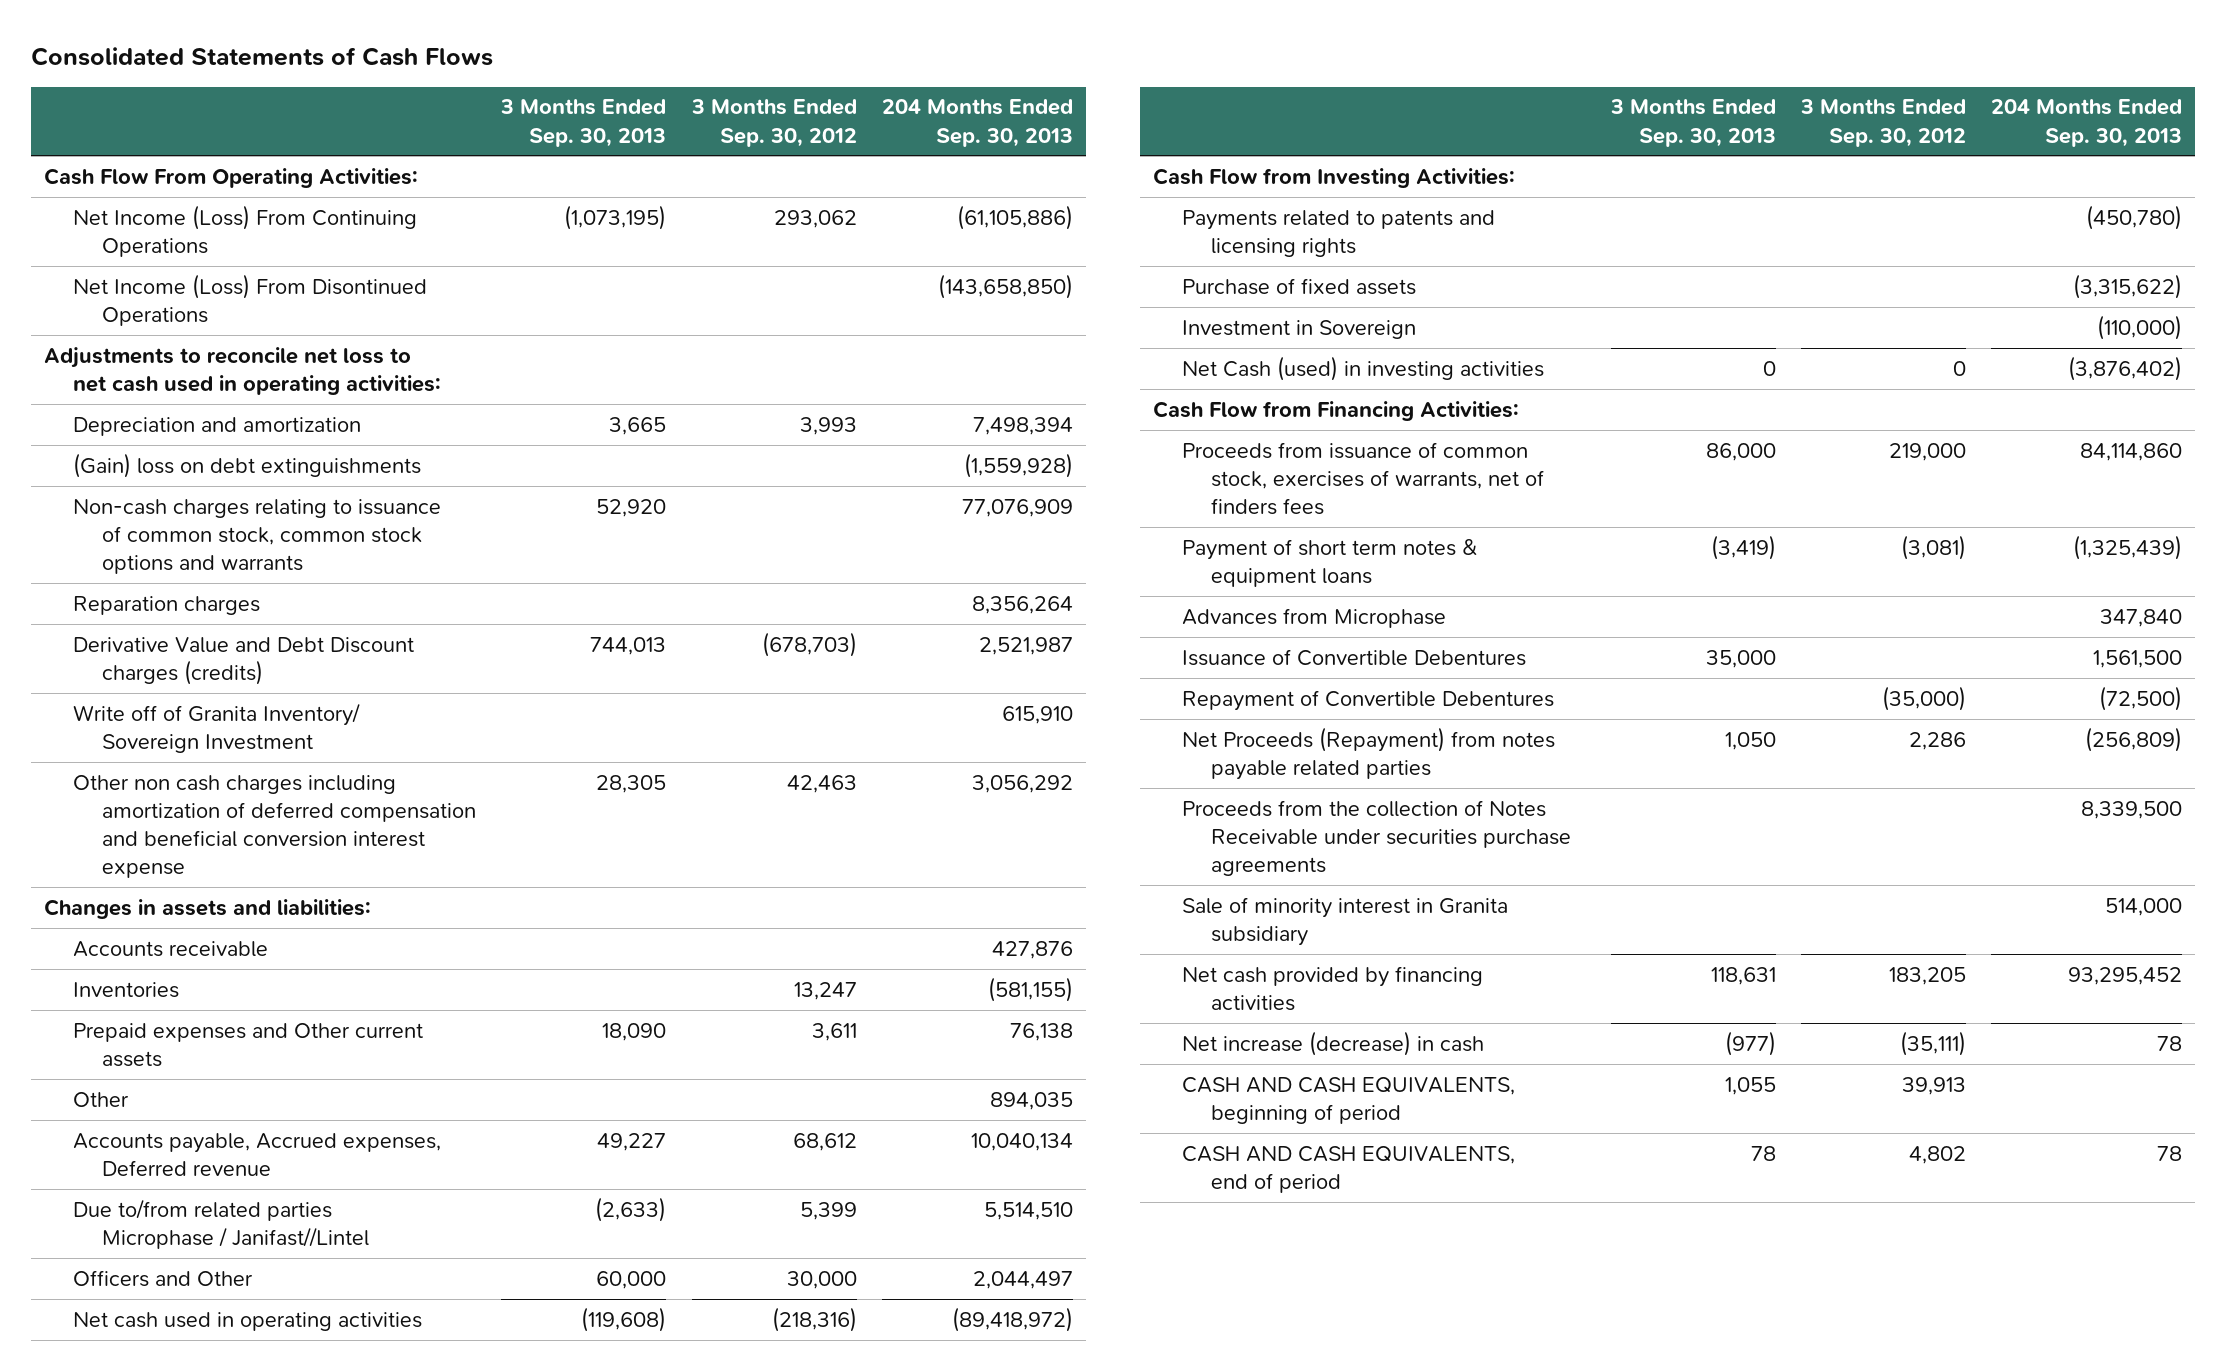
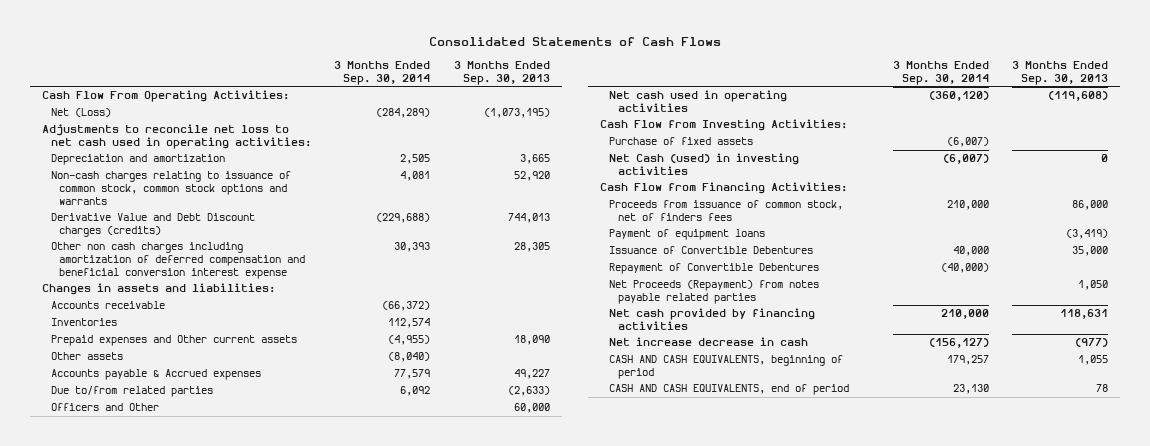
- | 3 Months Ended Sep. 30, 2013 | 3 Months Ended Sep. 30, 2012 | 204 Months Ended Sep. 30, 2013
+ | 3 Months Ended Sep. 30, 2014 | 3 Months Ended Sep. 30, 2013
- Net Income (Loss) From Continuing Operations | (1,073,195) | 293,062 | (61,105,886)
- Net Income (Loss) From Disontinued Operations | | | (143,658,850)
+ Net (Loss) | (284,289) | (1,073,195)
- (Gain) loss on debt extinguishments | | | (1,559,928)
- Reparation charges | | | 8,356,264
- Write off of Granita Inventory/ Sovereign Investment | | | 615,910
- Other | | | 894,035
- Accounts payable, Accrued expenses, Deferred revenue | 49,227 | 68,612 | 10,040,134
- Due to/from related parties Microphase / Janifast//Lintel | (2,633) | 5,399 | 5,514,510
+ Other assets | (8,040) |
+ Accounts payable & Accrued expenses | 77,579 | 49,227
+ Due to/from related parties | 6,092 | (2,633)
- Payments related to patents and licensing rights | | | (450,780)
- Investment in Sovereign | | | (110,000)
- Proceeds from issuance of common stock, exercises of warrants, net of finders fees | 86,000 | 219,000 | 84,114,860
- Payment of short term notes & equipment loans | (3,419) | (3,081) | (1,325,439)
- Advances from Microphase | | | 347,840
+ Proceeds from issuance of common stock, net of finders fees | 210,000 | 86,000
+ Payment of equipment loans | | (3,419)
- Proceeds from the collection of Notes Receivable under securities purchase agreements | | | 8,339,500
- Sale of minority interest in Granita subsidiary | | | 514,000
- Net increase (decrease) in cash | (977) | (35,111) | 78
+ Net increase decrease in cash | (156,127) | (977)

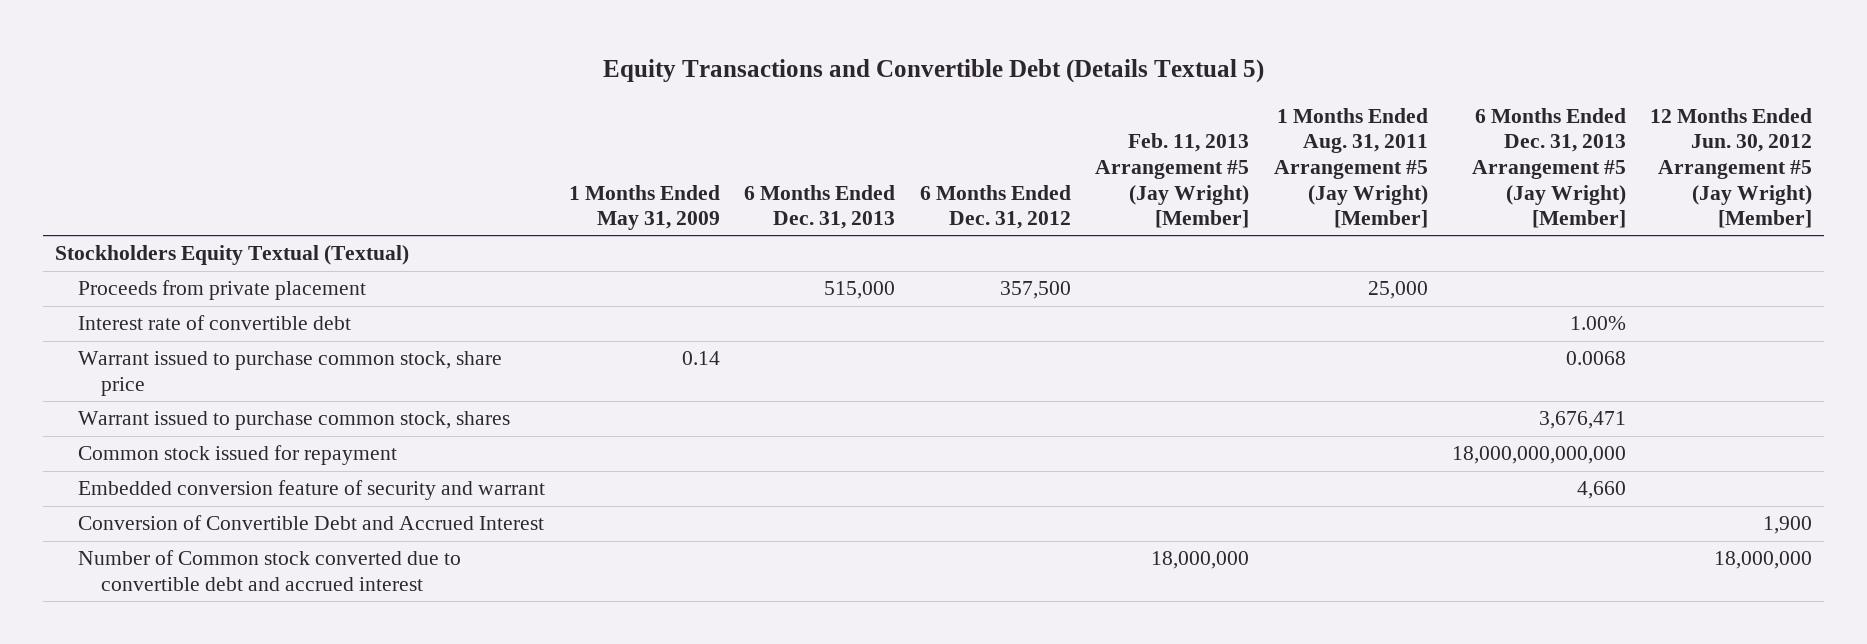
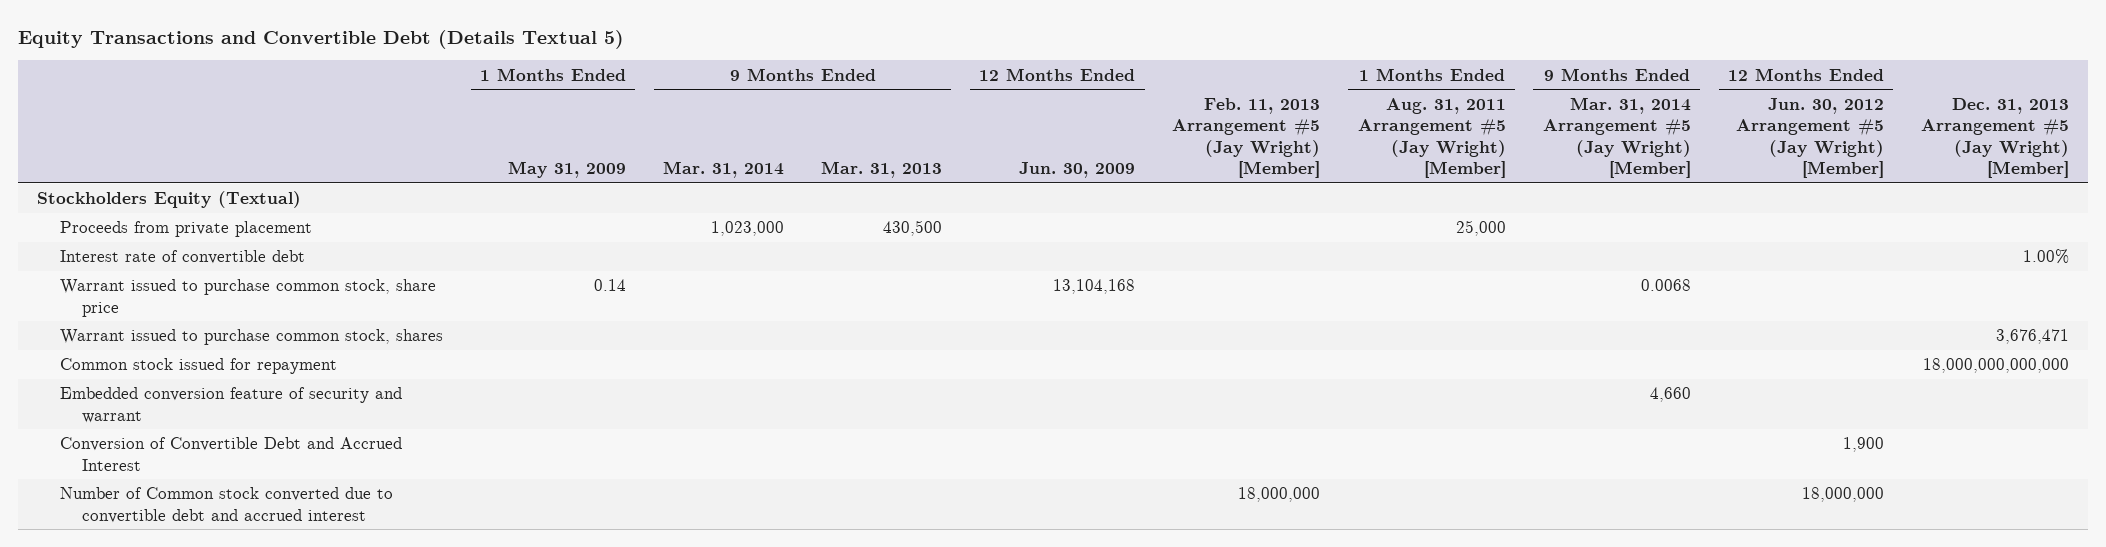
- | 1 Months Ended May 31, 2009 | 6 Months Ended Dec. 31, 2013 | 6 Months Ended Dec. 31, 2012 | Feb. 11, 2013 Arrangement #5 (Jay Wright) [Member] | 1 Months Ended Aug. 31, 2011 Arrangement #5 (Jay Wright) [Member] | 6 Months Ended Dec. 31, 2013 Arrangement #5 (Jay Wright) [Member] | 12 Months Ended Jun. 30, 2012 Arrangement #5 (Jay Wright) [Member]
+ | 1 Months Ended May 31, 2009 | 9 Months Ended Mar. 31, 2014 | 9 Months Ended Mar. 31, 2013 | 12 Months Ended Jun. 30, 2009 | Feb. 11, 2013 Arrangement #5 (Jay Wright) [Member] | 1 Months Ended Aug. 31, 2011 Arrangement #5 (Jay Wright) [Member] | 9 Months Ended Mar. 31, 2014 Arrangement #5 (Jay Wright) [Member] | 12 Months Ended Jun. 30, 2012 Arrangement #5 (Jay Wright) [Member] | Dec. 31, 2013 Arrangement #5 (Jay Wright) [Member]
- Stockholders Equity Textual (Textual)
+ Stockholders Equity (Textual)

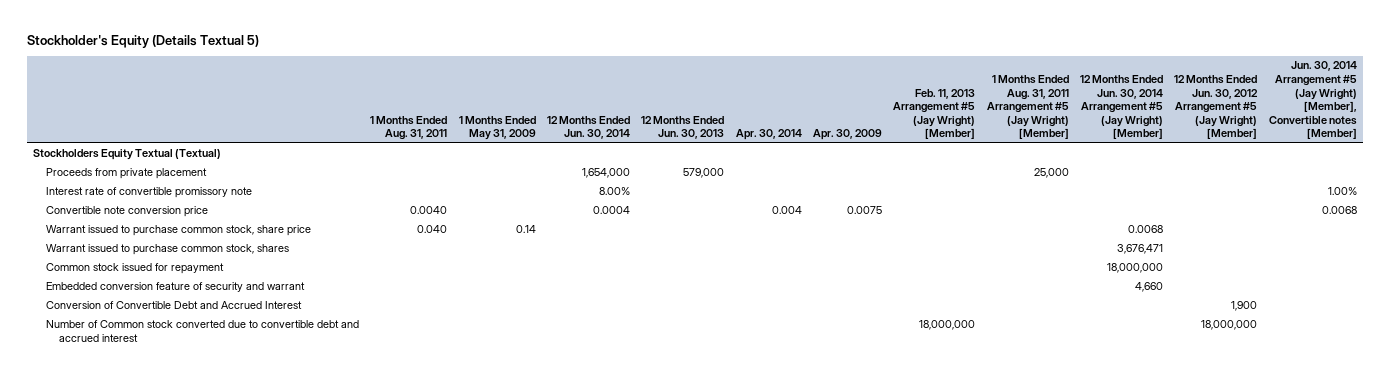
- Equity Transactions and Convertible Debt (Details Textual 5)
+ Stockholder's Equity (Details Textual 5)
- | 1 Months Ended May 31, 2009 | 9 Months Ended Mar. 31, 2014 | 9 Months Ended Mar. 31, 2013 | 12 Months Ended Jun. 30, 2009 | Feb. 11, 2013 Arrangement #5 (Jay Wright) [Member] | 1 Months Ended Aug. 31, 2011 Arrangement #5 (Jay Wright) [Member] | 9 Months Ended Mar. 31, 2014 Arrangement #5 (Jay Wright) [Member] | 12 Months Ended Jun. 30, 2012 Arrangement #5 (Jay Wright) [Member] | Dec. 31, 2013 Arrangement #5 (Jay Wright) [Member]
+ | 1 Months Ended Aug. 31, 2011 | 1 Months Ended May 31, 2009 | 12 Months Ended Jun. 30, 2014 | 12 Months Ended Jun. 30, 2013 | Apr. 30, 2014 | Apr. 30, 2009 | Feb. 11, 2013 Arrangement #5 (Jay Wright) [Member] | 1 Months Ended Aug. 31, 2011 Arrangement #5 (Jay Wright) [Member] | 12 Months Ended Jun. 30, 2014 Arrangement #5 (Jay Wright) [Member] | 12 Months Ended Jun. 30, 2012 Arrangement #5 (Jay Wright) [Member] | Jun. 30, 2014 Arrangement #5 (Jay Wright) [Member], Convertible notes [Member]
- Stockholders Equity (Textual)
+ Stockholders Equity Textual (Textual)
- Interest rate of convertible debt | | | | | | | | | 1.00%
+ Interest rate of convertible promissory note | | | 8.00% | | | | | | | | 1.00%
+ Convertible note conversion price | 0.0040 | | 0.0004 | | 0.004 | 0.0075 | | | | | 0.0068

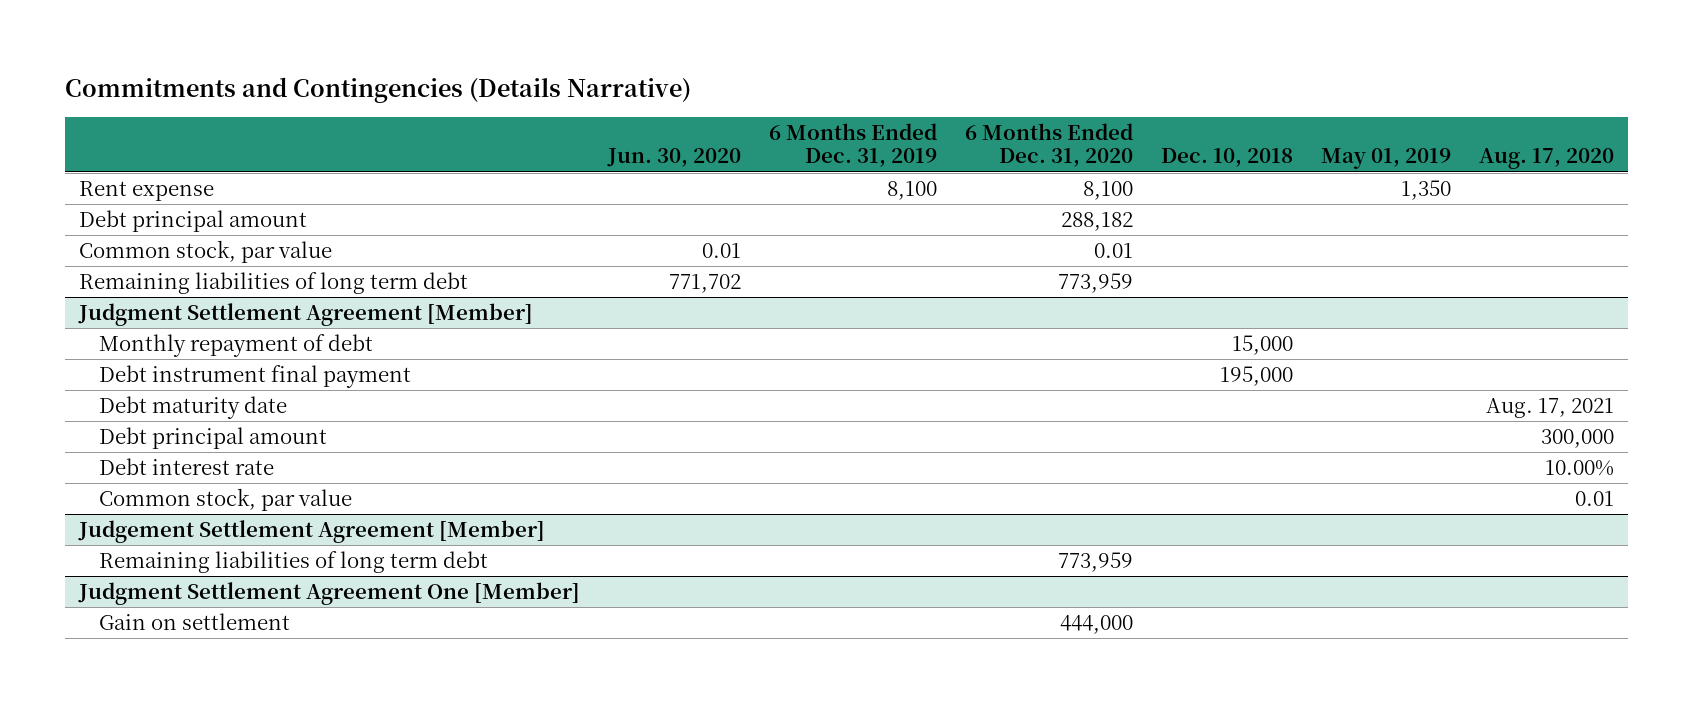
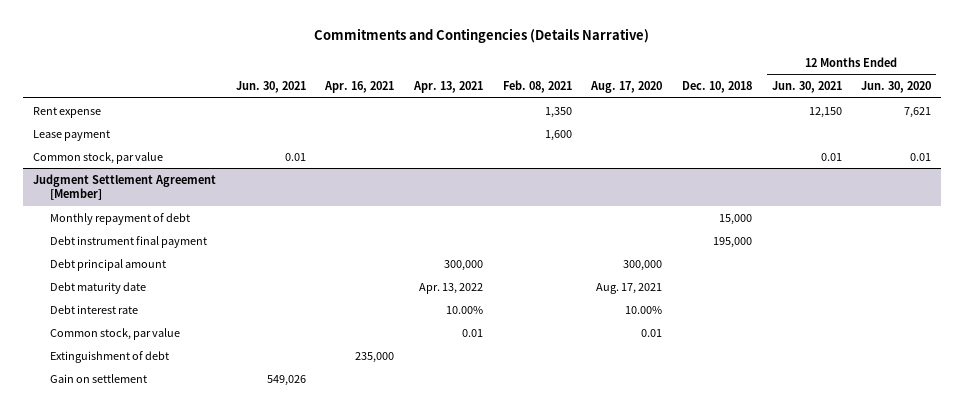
- | Jun. 30, 2020 | 6 Months Ended Dec. 31, 2019 | 6 Months Ended Dec. 31, 2020 | Dec. 10, 2018 | May 01, 2019 | Aug. 17, 2020
+ | Jun. 30, 2021 | Apr. 16, 2021 | Apr. 13, 2021 | Feb. 08, 2021 | Aug. 17, 2020 | Dec. 10, 2018 | 12 Months Ended Jun. 30, 2021 | 12 Months Ended Jun. 30, 2020
- Debt principal amount | | | 288,182 | | |
+ Lease payment | | | | 1,600 | | | |
- Remaining liabilities of long term debt | 771,702 | | 773,959 | | |
@ Judgment Settlement Agreement [Member]
moved down: Debt maturity date | | | Apr. 13, 2022 | | Aug. 17, 2021 | | |
- Judgement Settlement Agreement [Member]
- Remaining liabilities of long term debt | | | 773,959 | | |
- Judgment Settlement Agreement One [Member]
- Gain on settlement | | | 444,000 | | |
@ Judgment Settlement Agreement [Member]
+ Extinguishment of debt | | 235,000 | | | | | |
+ Gain on settlement | 549,026 | | | | | | |

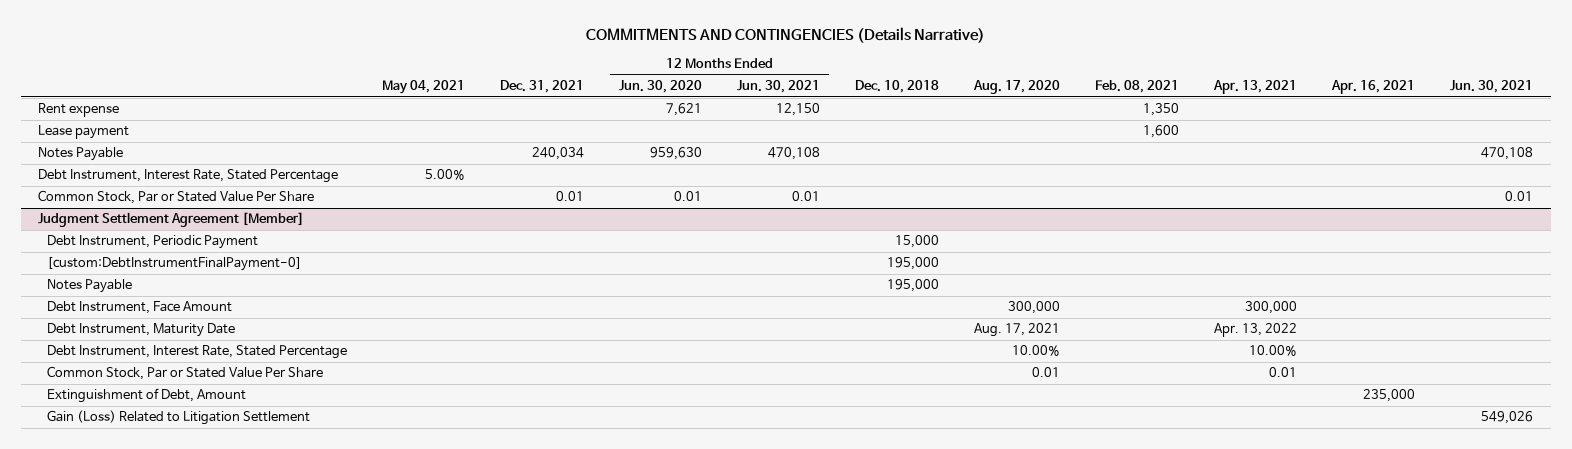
- Commitments and Contingencies (Details Narrative)
+ COMMITMENTS AND CONTINGENCIES (Details Narrative)
- | Jun. 30, 2021 | Apr. 16, 2021 | Apr. 13, 2021 | Feb. 08, 2021 | Aug. 17, 2020 | Dec. 10, 2018 | 12 Months Ended Jun. 30, 2021 | 12 Months Ended Jun. 30, 2020
+ | May 04, 2021 | Dec. 31, 2021 | 12 Months Ended Jun. 30, 2020 | 12 Months Ended Jun. 30, 2021 | Dec. 10, 2018 | Aug. 17, 2020 | Feb. 08, 2021 | Apr. 13, 2021 | Apr. 16, 2021 | Jun. 30, 2021
- Common stock, par value | 0.01 | | | | | | 0.01 | 0.01
+ Notes Payable | | 240,034 | 959,630 | 470,108 | | | | | | 470,108
+ Debt Instrument, Interest Rate, Stated Percentage | 5.00% | | | | | | | | |
+ Common Stock, Par or Stated Value Per Share | | 0.01 | 0.01 | 0.01 | | | | | | 0.01
@ Judgment Settlement Agreement [Member]
- Monthly repayment of debt | | | | | | 15,000 | |
- Debt instrument final payment | | | | | | 195,000 | |
- Debt principal amount | | | 300,000 | | 300,000 | | |
- Debt maturity date | | | Apr. 13, 2022 | | Aug. 17, 2021 | | |
- Debt interest rate | | | 10.00% | | 10.00% | | |
- Common stock, par value | | | 0.01 | | 0.01 | | |
- Extinguishment of debt | | 235,000 | | | | | |
- Gain on settlement | 549,026 | | | | | | |
+ Debt Instrument, Periodic Payment | | | | | 15,000 | | | | |
+ [custom:DebtInstrumentFinalPayment-0] | | | | | 195,000 | | | | |
+ Notes Payable | | | | | 195,000 | | | | |
+ Debt Instrument, Face Amount | | | | | | 300,000 | | 300,000 | |
+ Debt Instrument, Maturity Date | | | | | | Aug. 17, 2021 | | Apr. 13, 2022 | |
+ Debt Instrument, Interest Rate, Stated Percentage | | | | | | 10.00% | | 10.00% | |
+ Common Stock, Par or Stated Value Per Share | | | | | | 0.01 | | 0.01 | |
+ Extinguishment of Debt, Amount | | | | | | | | | 235,000 |
+ Gain (Loss) Related to Litigation Settlement | | | | | | | | | | 549,026

